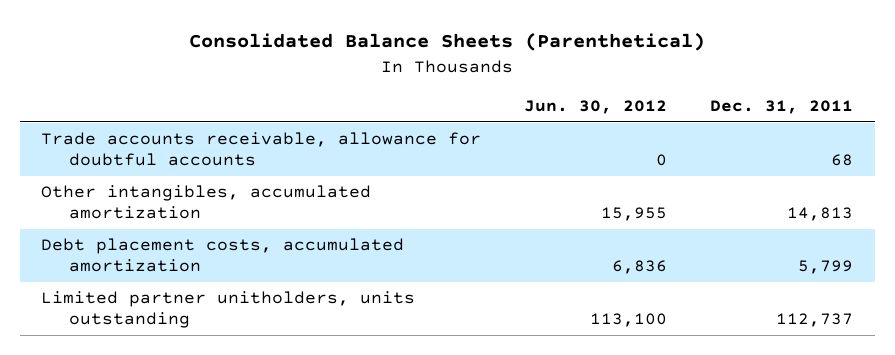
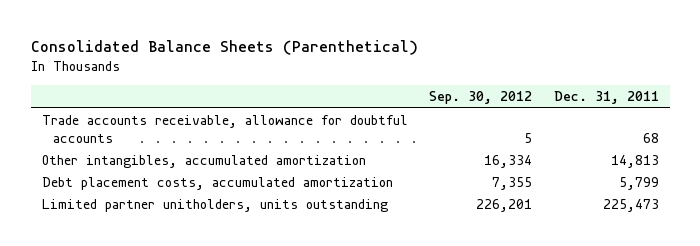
- | Jun. 30, 2012 | Dec. 31, 2011
+ | Sep. 30, 2012 | Dec. 31, 2011
- Limited partner unitholders, units outstanding | 113,100 | 112,737
+ Limited partner unitholders, units outstanding | 226,201 | 225,473

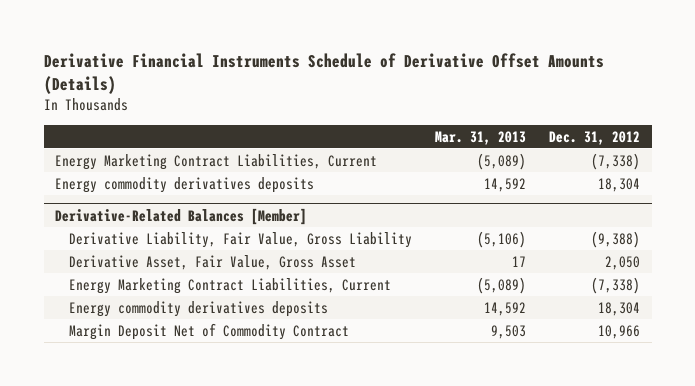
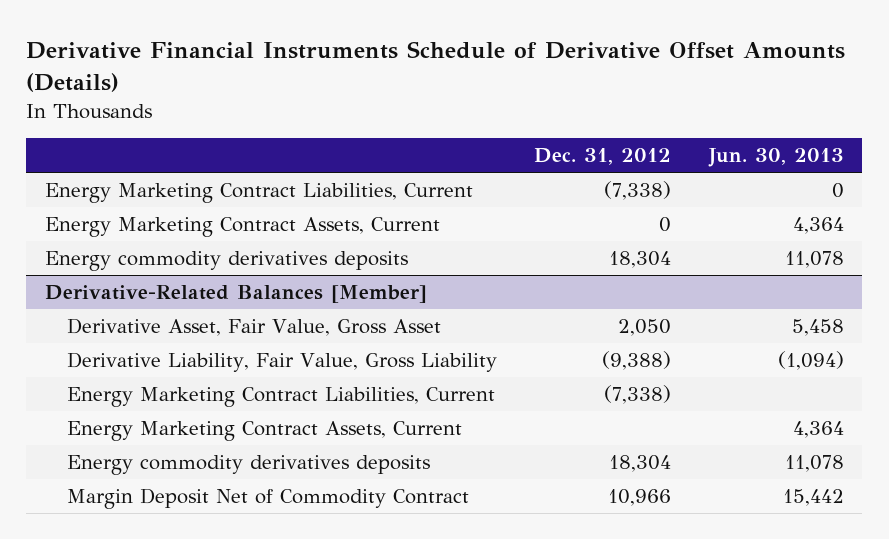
- | Mar. 31, 2013 | Dec. 31, 2012
+ | Dec. 31, 2012 | Jun. 30, 2013
+ Energy Marketing Contract Assets, Current | 0 | 4,364
@ Derivative-Related Balances [Member]
moved down: Derivative Liability, Fair Value, Gross Liability | (9,388) | (1,094)
+ Energy Marketing Contract Assets, Current | | 4,364

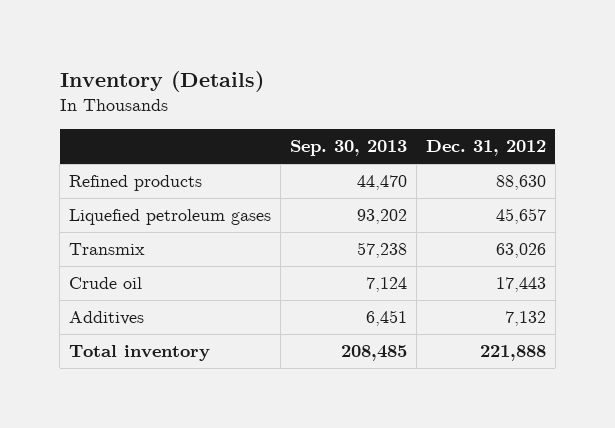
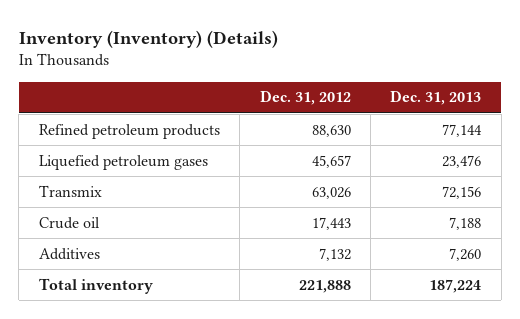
- Inventory (Details)
+ Inventory (Inventory) (Details)
- | Sep. 30, 2013 | Dec. 31, 2012
+ | Dec. 31, 2012 | Dec. 31, 2013
- Refined products | 44,470 | 88,630
+ Refined petroleum products | 88,630 | 77,144

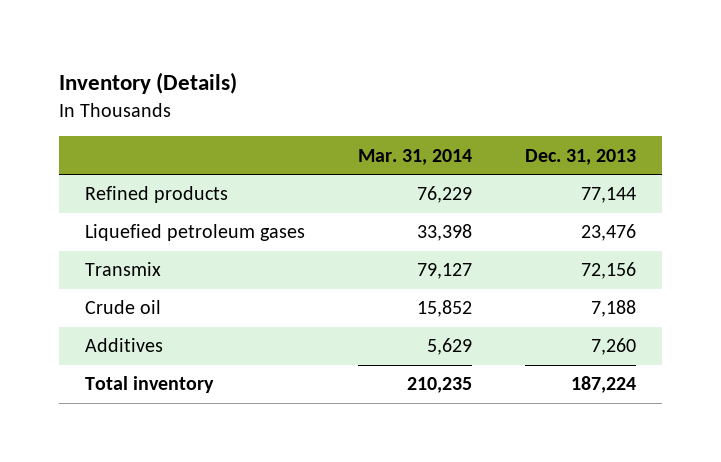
- Inventory (Inventory) (Details)
+ Inventory (Details)
- | Dec. 31, 2012 | Dec. 31, 2013
+ | Mar. 31, 2014 | Dec. 31, 2013
- Refined petroleum products | 88,630 | 77,144
+ Refined products | 76,229 | 77,144

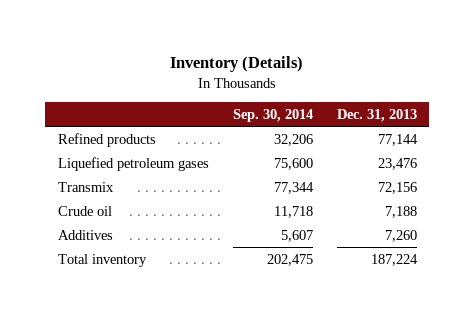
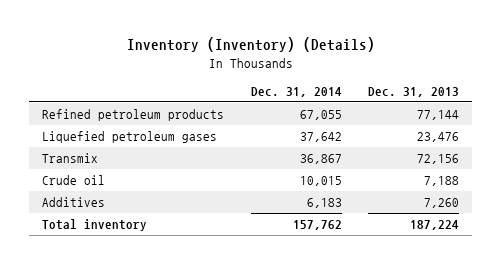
- Inventory (Details)
+ Inventory (Inventory) (Details)
- | Sep. 30, 2014 | Dec. 31, 2013
+ | Dec. 31, 2014 | Dec. 31, 2013
- Refined products | 32,206 | 77,144
+ Refined petroleum products | 67,055 | 77,144

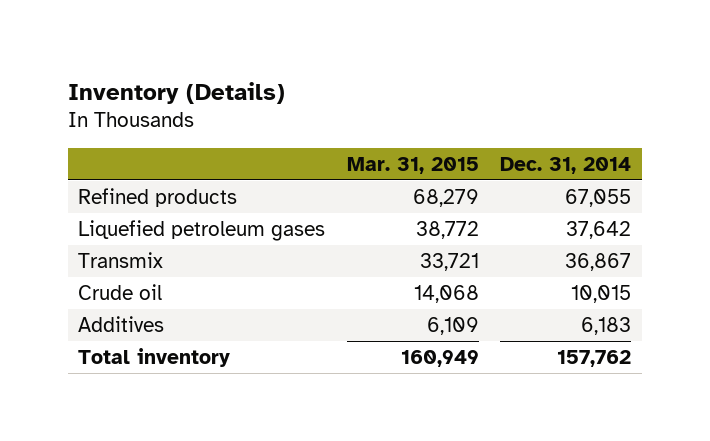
- Inventory (Inventory) (Details)
+ Inventory (Details)
- | Dec. 31, 2014 | Dec. 31, 2013
+ | Mar. 31, 2015 | Dec. 31, 2014
- Refined petroleum products | 67,055 | 77,144
+ Refined products | 68,279 | 67,055

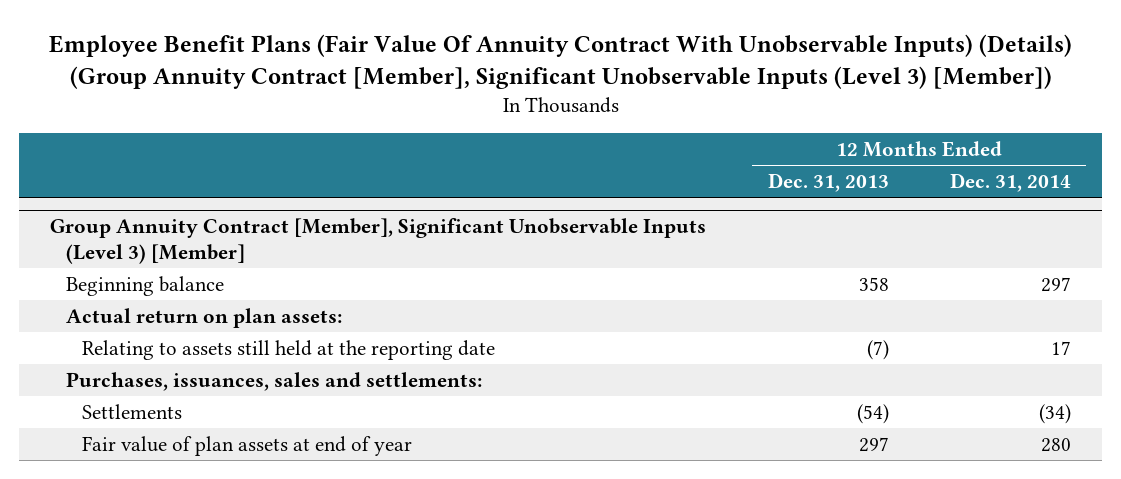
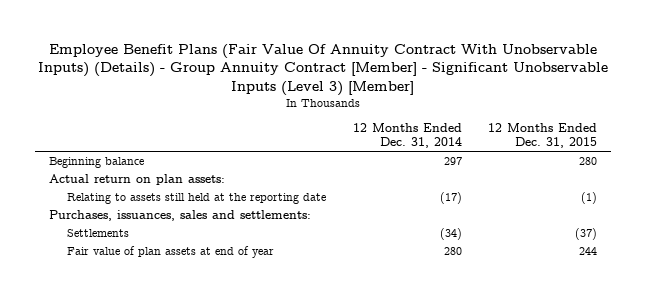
- Employee Benefit Plans (Fair Value Of Annuity Contract With Unobservable Inputs) (Details) (Group Annuity Contract [Member], Significant Unobservable Inputs (Level 3) [Member])
+ Employee Benefit Plans (Fair Value Of Annuity Contract With Unobservable Inputs) (Details) - Group Annuity Contract [Member] - Significant Unobservable Inputs (Level 3) [Member]
- | 12 Months Ended Dec. 31, 2013 | 12 Months Ended Dec. 31, 2014
+ | 12 Months Ended Dec. 31, 2014 | 12 Months Ended Dec. 31, 2015
- Group Annuity Contract [Member], Significant Unobservable Inputs (Level 3) [Member]
- Relating to assets still held at the reporting date | (7) | 17
+ Relating to assets still held at the reporting date | (17) | (1)

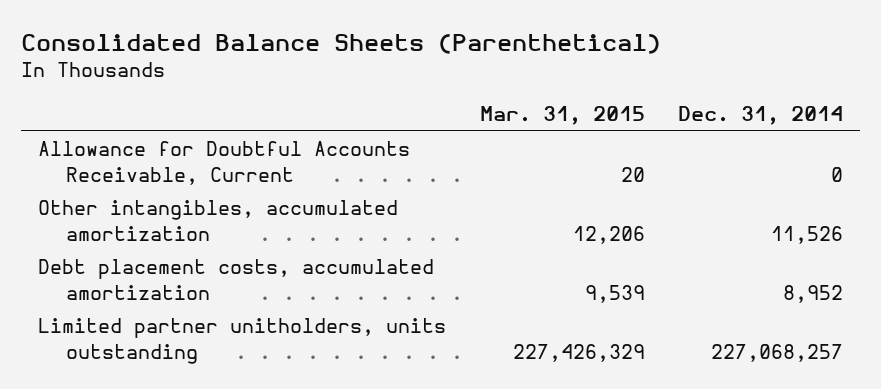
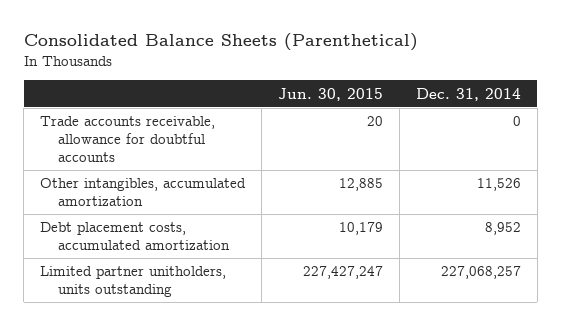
- | Mar. 31, 2015 | Dec. 31, 2014
+ | Jun. 30, 2015 | Dec. 31, 2014
- Allowance for Doubtful Accounts Receivable, Current | 20 | 0
+ Trade accounts receivable, allowance for doubtful accounts | 20 | 0

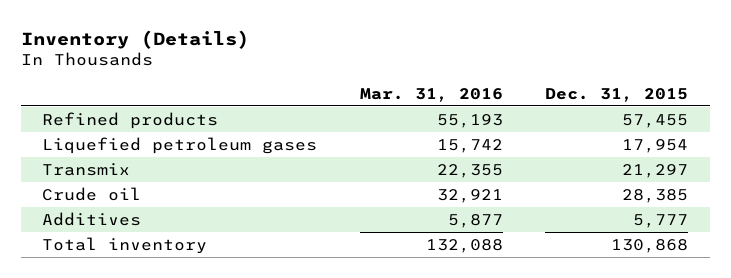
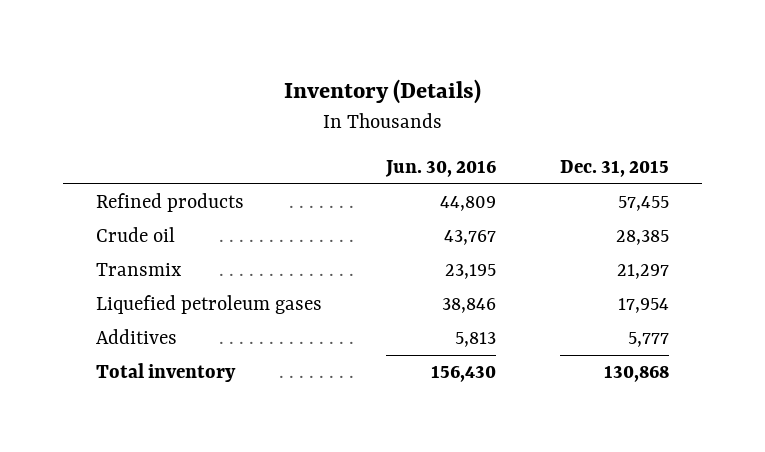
- | Mar. 31, 2016 | Dec. 31, 2015
+ | Jun. 30, 2016 | Dec. 31, 2015
moved down: Transmix | 23,195 | 21,297
moved down: Liquefied petroleum gases | 38,846 | 17,954

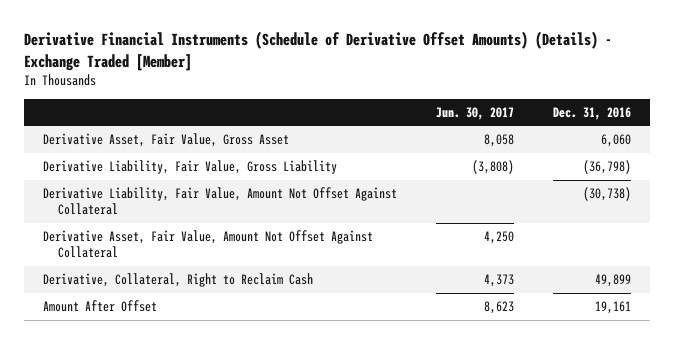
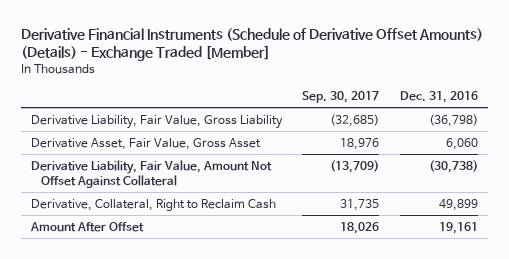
- | Jun. 30, 2017 | Dec. 31, 2016
+ | Sep. 30, 2017 | Dec. 31, 2016
moved down: Derivative Asset, Fair Value, Gross Asset | 18,976 | 6,060
- Derivative Asset, Fair Value, Amount Not Offset Against Collateral | 4,250 |

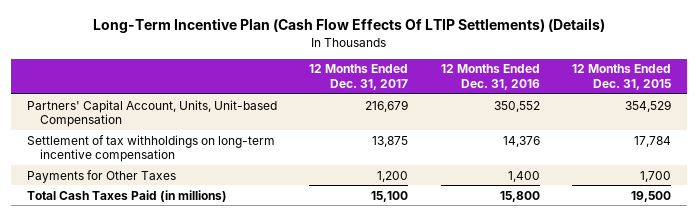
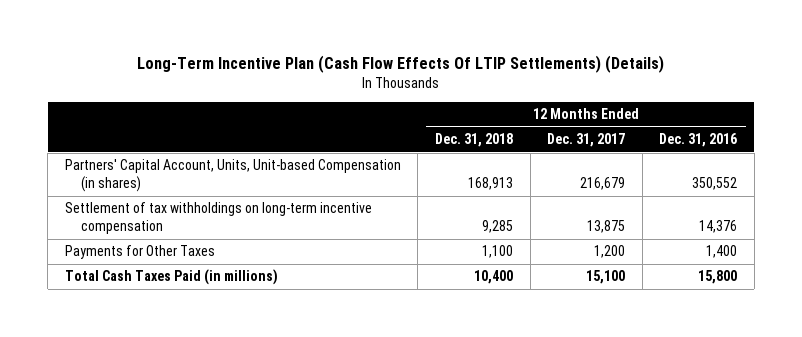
- | 12 Months Ended Dec. 31, 2017 | 12 Months Ended Dec. 31, 2016 | 12 Months Ended Dec. 31, 2015
+ | 12 Months Ended Dec. 31, 2018 | 12 Months Ended Dec. 31, 2017 | 12 Months Ended Dec. 31, 2016
- Partners' Capital Account, Units, Unit-based Compensation | 216,679 | 350,552 | 354,529
+ Partners' Capital Account, Units, Unit-based Compensation (in shares) | 168,913 | 216,679 | 350,552

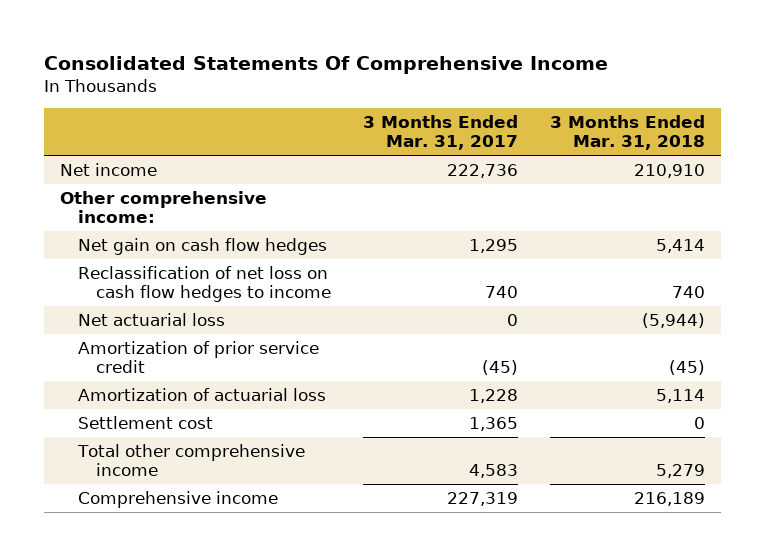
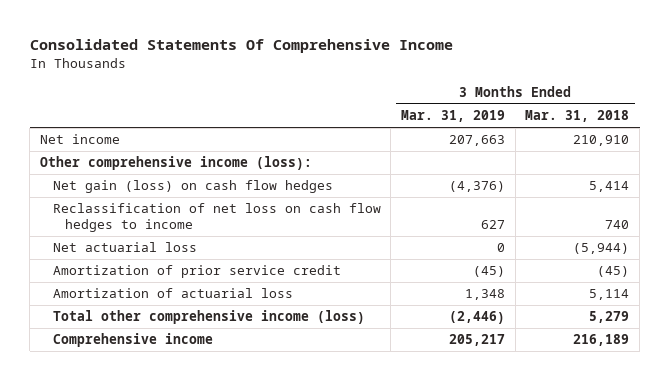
- | 3 Months Ended Mar. 31, 2017 | 3 Months Ended Mar. 31, 2018
+ | 3 Months Ended Mar. 31, 2019 | 3 Months Ended Mar. 31, 2018
- Other comprehensive income:
- Net gain on cash flow hedges | 1,295 | 5,414
+ Other comprehensive income (loss):
+ Net gain (loss) on cash flow hedges | (4,376) | 5,414
- Settlement cost | 1,365 | 0
- Total other comprehensive income | 4,583 | 5,279
+ Total other comprehensive income (loss) | (2,446) | 5,279

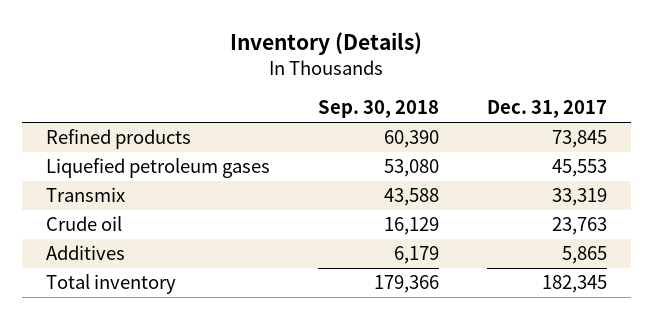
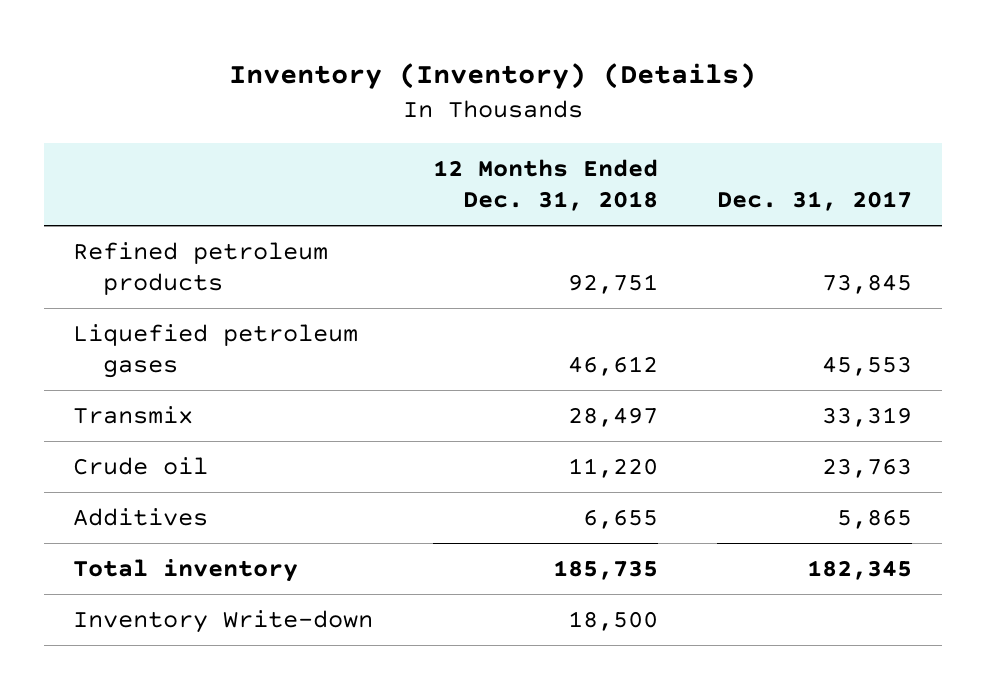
- Inventory (Details)
+ Inventory (Inventory) (Details)
- | Sep. 30, 2018 | Dec. 31, 2017
+ | 12 Months Ended Dec. 31, 2018 | Dec. 31, 2017
- Refined products | 60,390 | 73,845
+ Refined petroleum products | 92,751 | 73,845
+ Inventory Write-down | 18,500 |

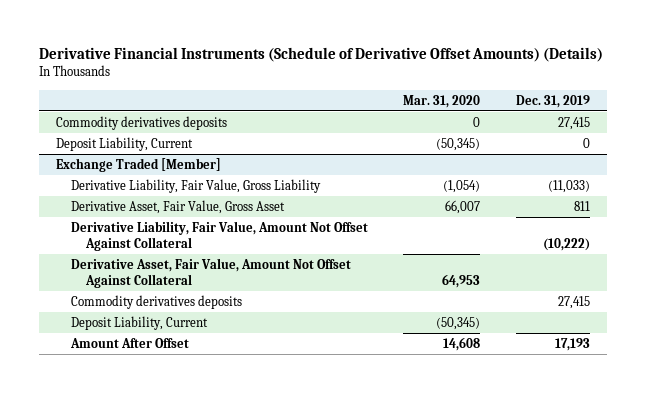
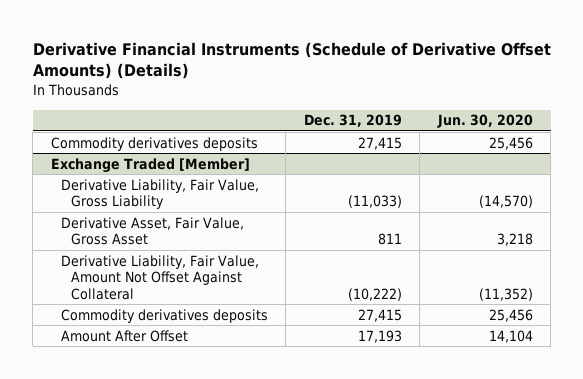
- | Mar. 31, 2020 | Dec. 31, 2019
+ | Dec. 31, 2019 | Jun. 30, 2020
- Deposit Liability, Current | (50,345) | 0
@ Exchange Traded [Member]
- Derivative Asset, Fair Value, Amount Not Offset Against Collateral | 64,953 |
- Deposit Liability, Current | (50,345) |

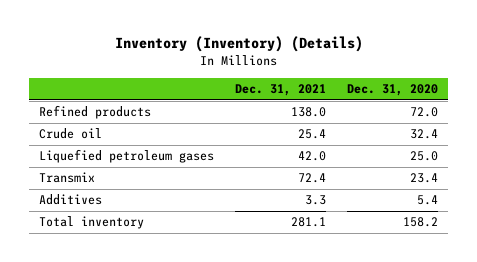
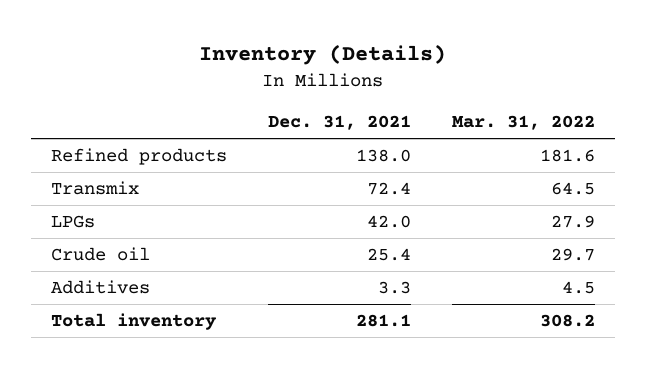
- Inventory (Inventory) (Details)
+ Inventory (Details)
- | Dec. 31, 2021 | Dec. 31, 2020
+ | Dec. 31, 2021 | Mar. 31, 2022
- Liquefied petroleum gases | 42.0 | 25.0
+ LPGs | 42.0 | 27.9
moved down: Crude oil | 25.4 | 29.7

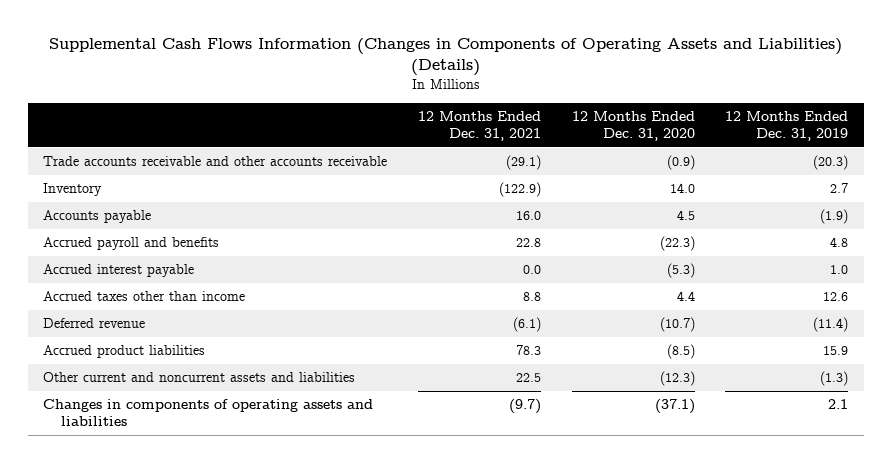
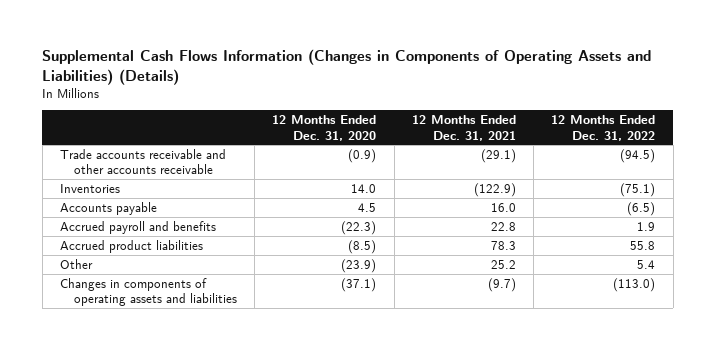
- | 12 Months Ended Dec. 31, 2021 | 12 Months Ended Dec. 31, 2020 | 12 Months Ended Dec. 31, 2019
+ | 12 Months Ended Dec. 31, 2020 | 12 Months Ended Dec. 31, 2021 | 12 Months Ended Dec. 31, 2022
- Inventory | (122.9) | 14.0 | 2.7
+ Inventories | 14.0 | (122.9) | (75.1)
- Accrued interest payable | 0.0 | (5.3) | 1.0
- Accrued taxes other than income | 8.8 | 4.4 | 12.6
- Deferred revenue | (6.1) | (10.7) | (11.4)
- Other current and noncurrent assets and liabilities | 22.5 | (12.3) | (1.3)
+ Other | (23.9) | 25.2 | 5.4

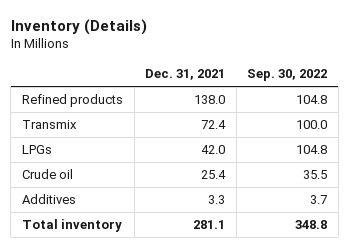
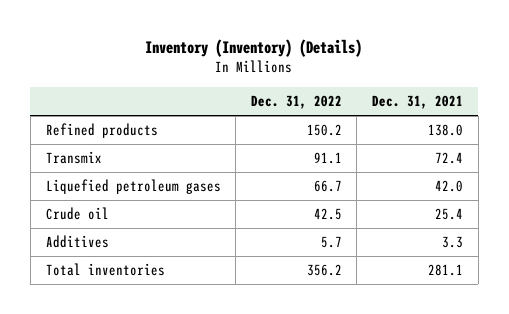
- Inventory (Details)
+ Inventory (Inventory) (Details)
- | Dec. 31, 2021 | Sep. 30, 2022
+ | Dec. 31, 2022 | Dec. 31, 2021
- LPGs | 42.0 | 104.8
+ Liquefied petroleum gases | 66.7 | 42.0
- Total inventory | 281.1 | 348.8
+ Total inventories | 356.2 | 281.1

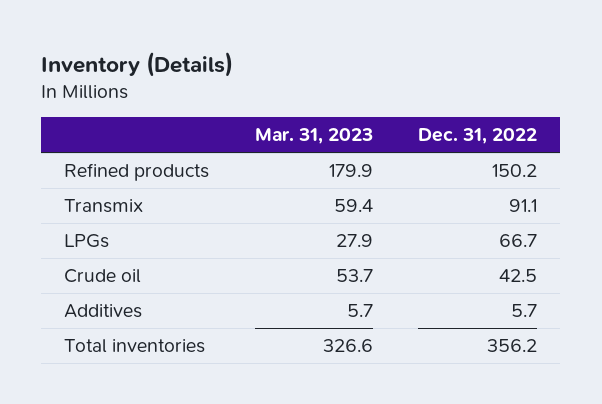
- Inventory (Inventory) (Details)
+ Inventory (Details)
- | Dec. 31, 2022 | Dec. 31, 2021
+ | Mar. 31, 2023 | Dec. 31, 2022
- Liquefied petroleum gases | 66.7 | 42.0
+ LPGs | 27.9 | 66.7

